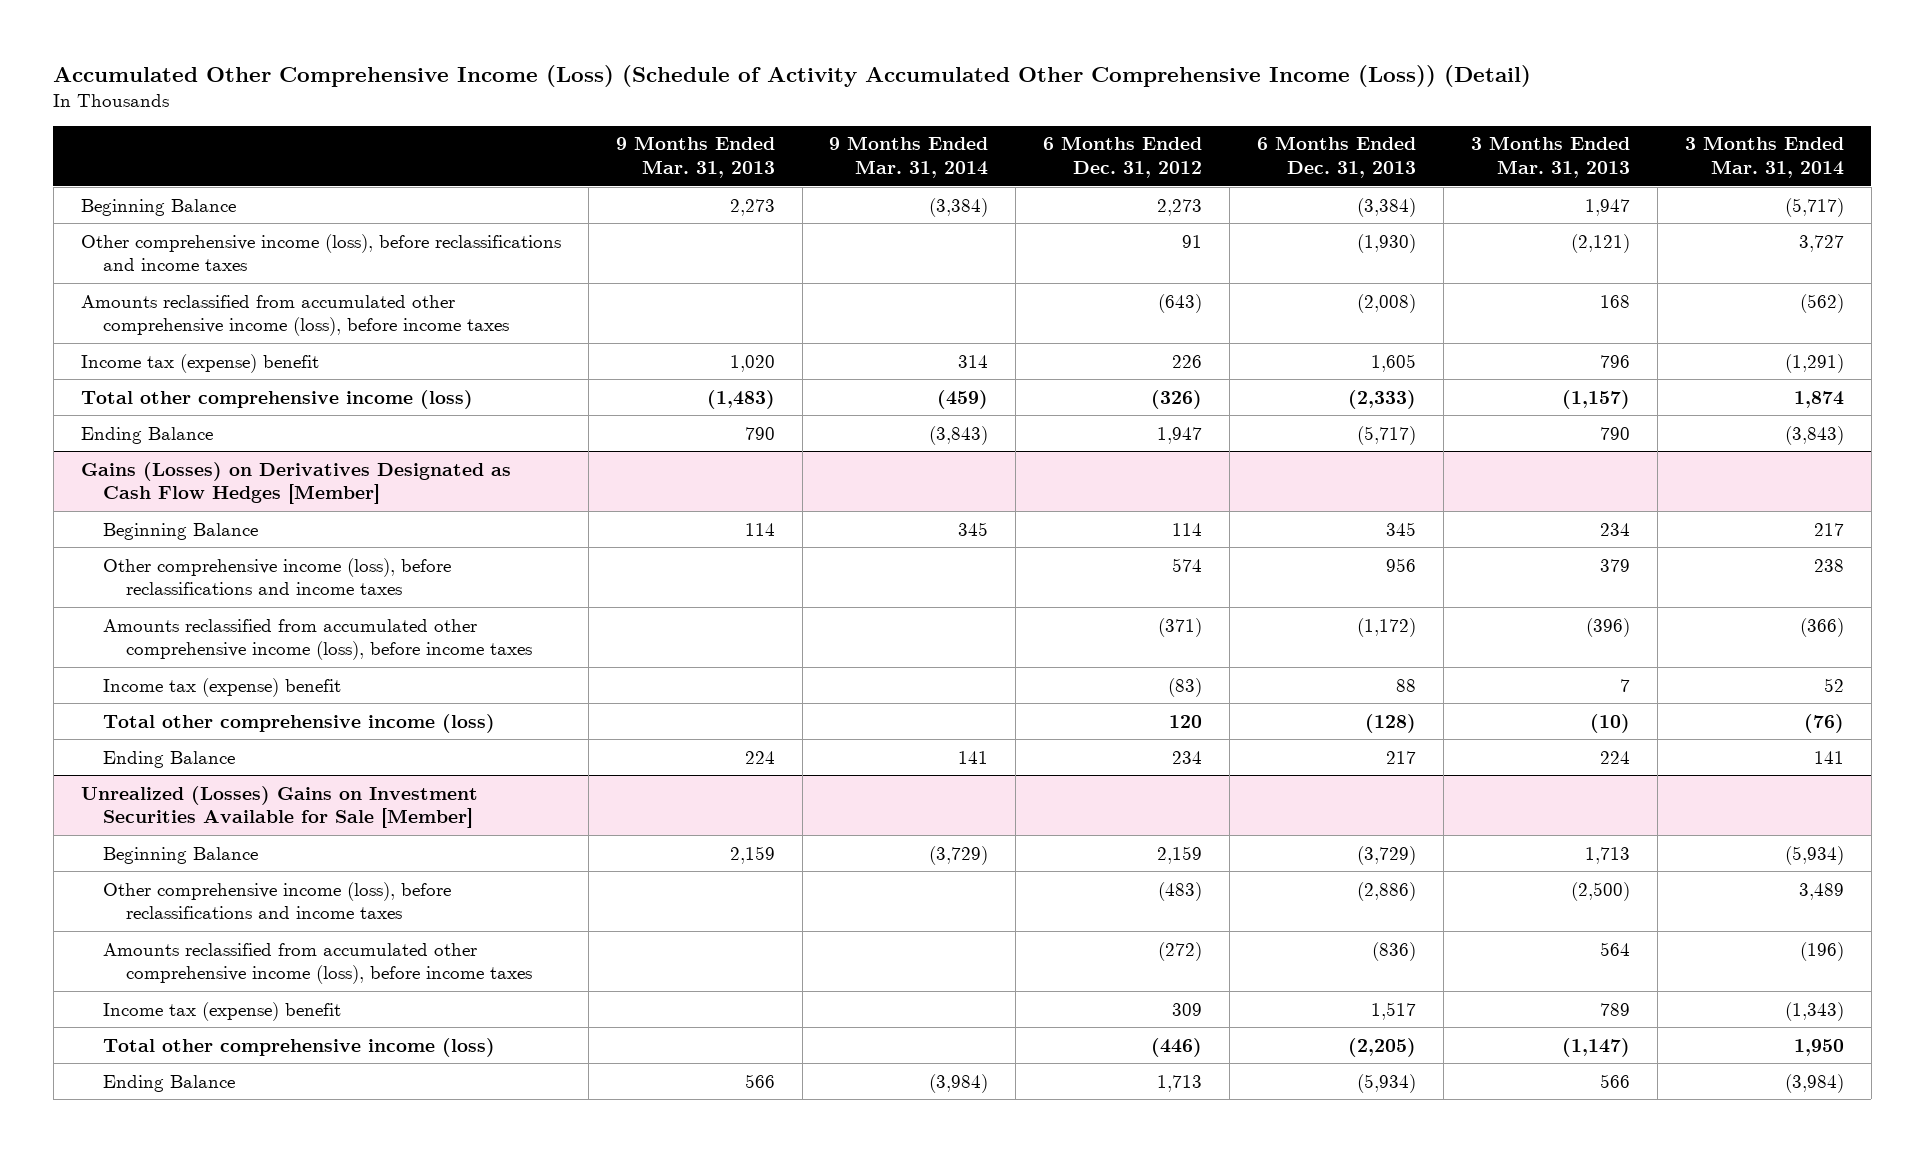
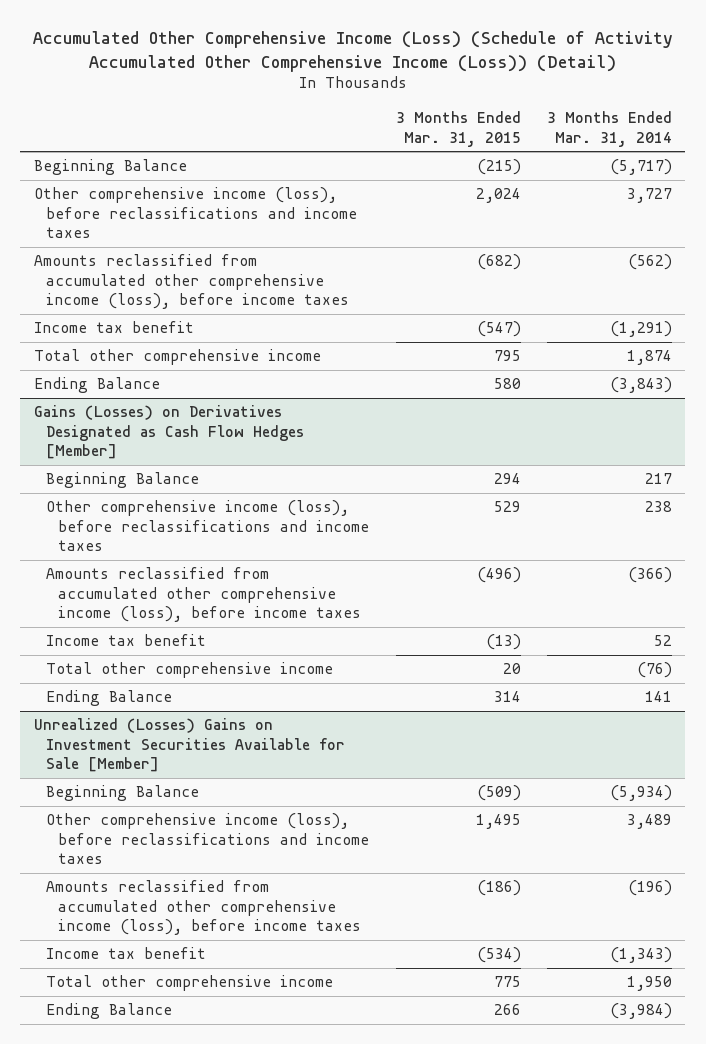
- | 9 Months Ended Mar. 31, 2013 | 9 Months Ended Mar. 31, 2014 | 6 Months Ended Dec. 31, 2012 | 6 Months Ended Dec. 31, 2013 | 3 Months Ended Mar. 31, 2013 | 3 Months Ended Mar. 31, 2014
+ | 3 Months Ended Mar. 31, 2015 | 3 Months Ended Mar. 31, 2014
- Income tax (expense) benefit | 1,020 | 314 | 226 | 1,605 | 796 | (1,291)
- Total other comprehensive income (loss) | (1,483) | (459) | (326) | (2,333) | (1,157) | 1,874
+ Income tax benefit | (547) | (1,291)
+ Total other comprehensive income | 795 | 1,874
@ Gains (Losses) on Derivatives Designated as Cash Flow Hedges [Member]
- Income tax (expense) benefit | | | (83) | 88 | 7 | 52
- Total other comprehensive income (loss) | | | 120 | (128) | (10) | (76)
+ Income tax benefit | (13) | 52
+ Total other comprehensive income | 20 | (76)
@ Unrealized (Losses) Gains on Investment Securities Available for Sale [Member]
- Income tax (expense) benefit | | | 309 | 1,517 | 789 | (1,343)
- Total other comprehensive income (loss) | | | (446) | (2,205) | (1,147) | 1,950
+ Income tax benefit | (534) | (1,343)
+ Total other comprehensive income | 775 | 1,950

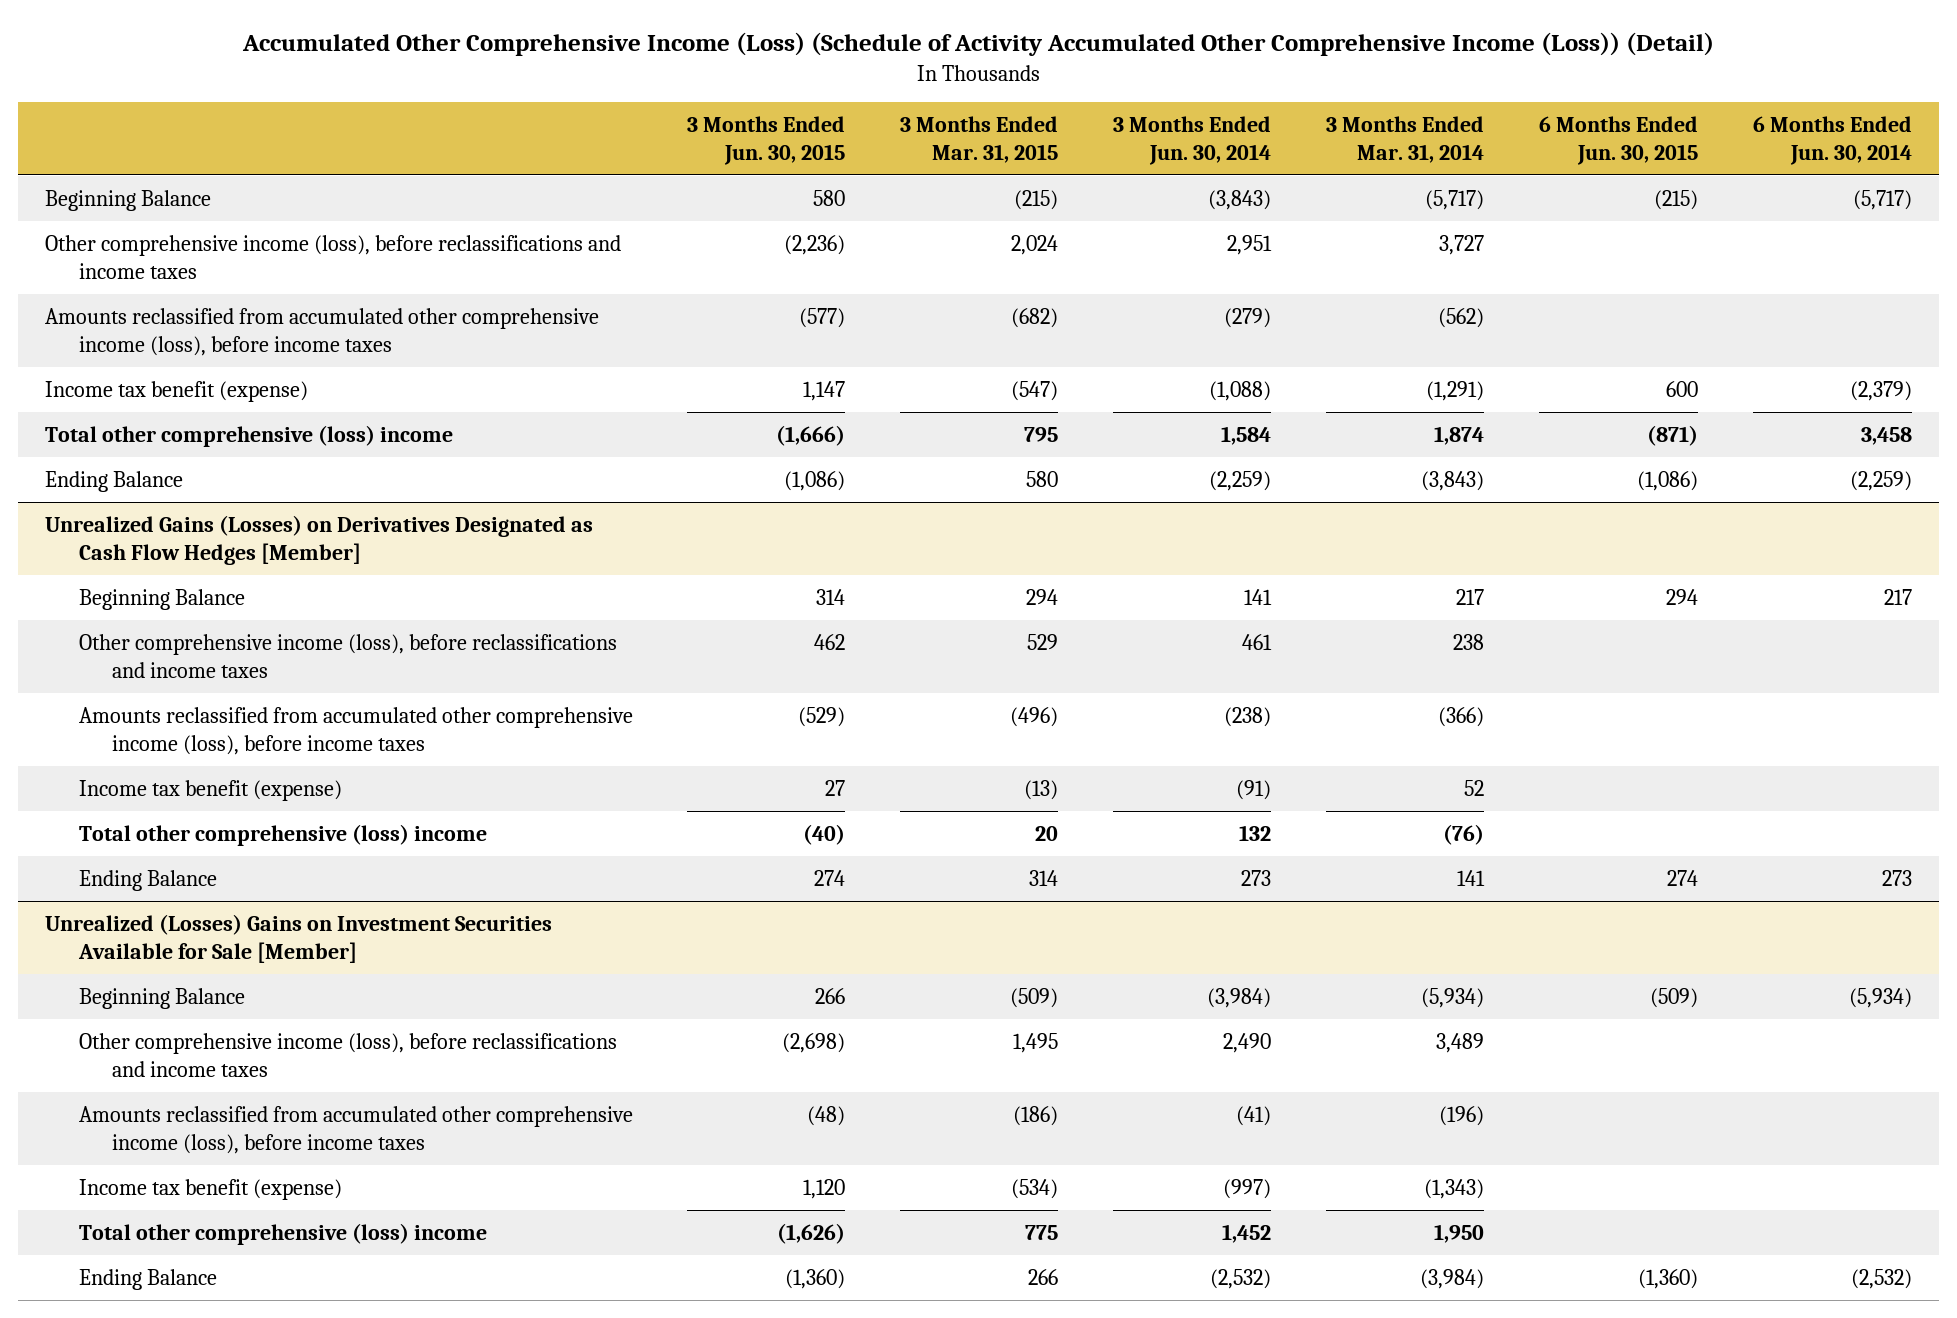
- | 3 Months Ended Mar. 31, 2015 | 3 Months Ended Mar. 31, 2014
+ | 3 Months Ended Jun. 30, 2015 | 3 Months Ended Mar. 31, 2015 | 3 Months Ended Jun. 30, 2014 | 3 Months Ended Mar. 31, 2014 | 6 Months Ended Jun. 30, 2015 | 6 Months Ended Jun. 30, 2014
- Income tax benefit | (547) | (1,291)
- Total other comprehensive income | 795 | 1,874
+ Income tax benefit (expense) | 1,147 | (547) | (1,088) | (1,291) | 600 | (2,379)
+ Total other comprehensive (loss) income | (1,666) | 795 | 1,584 | 1,874 | (871) | 3,458
- Gains (Losses) on Derivatives Designated as Cash Flow Hedges [Member]
+ Unrealized Gains (Losses) on Derivatives Designated as Cash Flow Hedges [Member]
- Income tax benefit | (13) | 52
- Total other comprehensive income | 20 | (76)
+ Income tax benefit (expense) | 27 | (13) | (91) | 52 | |
+ Total other comprehensive (loss) income | (40) | 20 | 132 | (76) | |
@ Unrealized (Losses) Gains on Investment Securities Available for Sale [Member]
- Income tax benefit | (534) | (1,343)
- Total other comprehensive income | 775 | 1,950
+ Income tax benefit (expense) | 1,120 | (534) | (997) | (1,343) | |
+ Total other comprehensive (loss) income | (1,626) | 775 | 1,452 | 1,950 | |

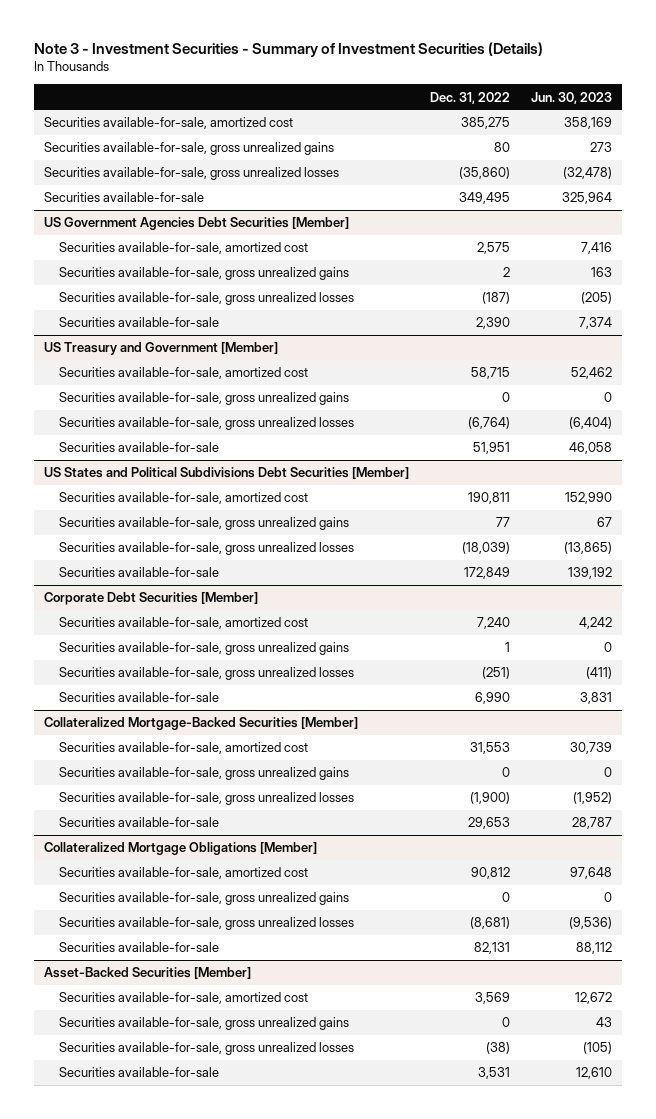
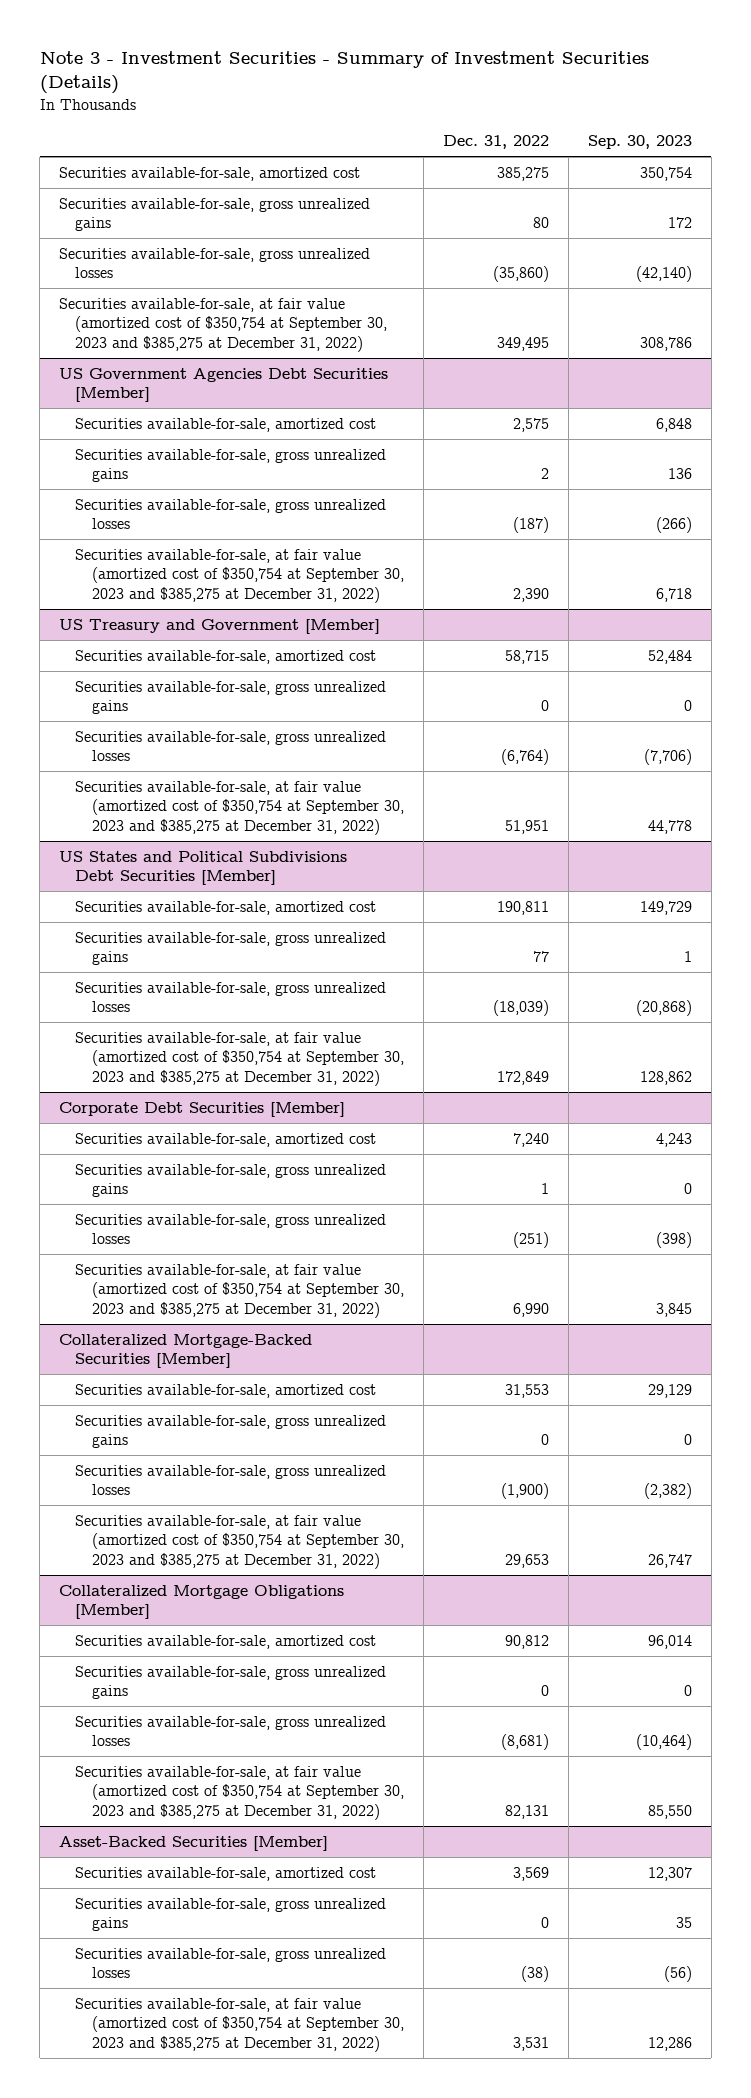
- | Dec. 31, 2022 | Jun. 30, 2023
+ | Dec. 31, 2022 | Sep. 30, 2023
- Securities available-for-sale | 349,495 | 325,964
+ Securities available-for-sale, at fair value (amortized cost of $350,754 at September 30, 2023 and $385,275 at December 31, 2022) | 349,495 | 308,786
@ US Government Agencies Debt Securities [Member]
- Securities available-for-sale | 2,390 | 7,374
+ Securities available-for-sale, at fair value (amortized cost of $350,754 at September 30, 2023 and $385,275 at December 31, 2022) | 2,390 | 6,718
@ US Treasury and Government [Member]
- Securities available-for-sale | 51,951 | 46,058
+ Securities available-for-sale, at fair value (amortized cost of $350,754 at September 30, 2023 and $385,275 at December 31, 2022) | 51,951 | 44,778
@ US States and Political Subdivisions Debt Securities [Member]
- Securities available-for-sale | 172,849 | 139,192
+ Securities available-for-sale, at fair value (amortized cost of $350,754 at September 30, 2023 and $385,275 at December 31, 2022) | 172,849 | 128,862
@ Corporate Debt Securities [Member]
- Securities available-for-sale | 6,990 | 3,831
+ Securities available-for-sale, at fair value (amortized cost of $350,754 at September 30, 2023 and $385,275 at December 31, 2022) | 6,990 | 3,845
@ Collateralized Mortgage-Backed Securities [Member]
- Securities available-for-sale | 29,653 | 28,787
+ Securities available-for-sale, at fair value (amortized cost of $350,754 at September 30, 2023 and $385,275 at December 31, 2022) | 29,653 | 26,747
@ Collateralized Mortgage Obligations [Member]
- Securities available-for-sale | 82,131 | 88,112
+ Securities available-for-sale, at fair value (amortized cost of $350,754 at September 30, 2023 and $385,275 at December 31, 2022) | 82,131 | 85,550
@ Asset-Backed Securities [Member]
- Securities available-for-sale | 3,531 | 12,610
+ Securities available-for-sale, at fair value (amortized cost of $350,754 at September 30, 2023 and $385,275 at December 31, 2022) | 3,531 | 12,286

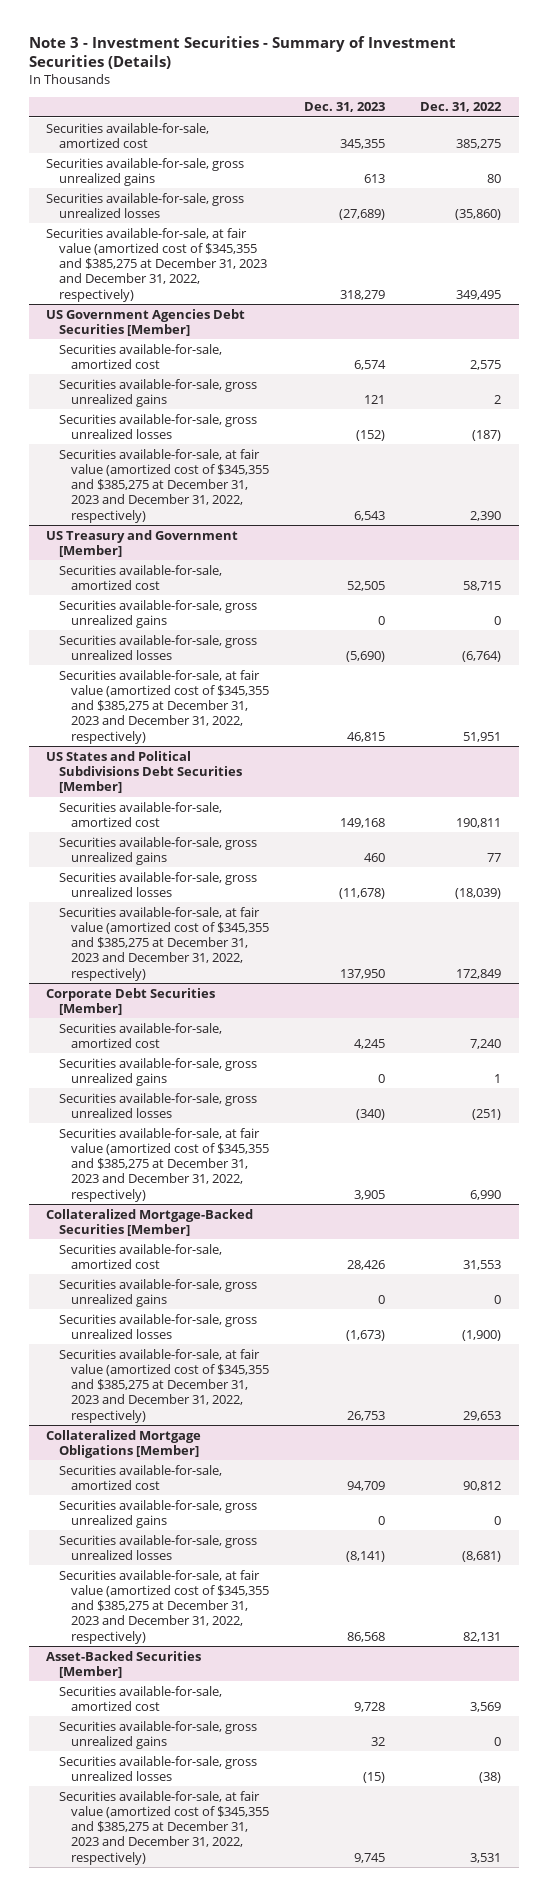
- | Dec. 31, 2022 | Sep. 30, 2023
+ | Dec. 31, 2023 | Dec. 31, 2022
- Securities available-for-sale, at fair value (amortized cost of $350,754 at September 30, 2023 and $385,275 at December 31, 2022) | 349,495 | 308,786
+ Securities available-for-sale, at fair value (amortized cost of $345,355 and $385,275 at December 31, 2023 and December 31, 2022, respectively) | 318,279 | 349,495
@ US Government Agencies Debt Securities [Member]
- Securities available-for-sale, at fair value (amortized cost of $350,754 at September 30, 2023 and $385,275 at December 31, 2022) | 2,390 | 6,718
+ Securities available-for-sale, at fair value (amortized cost of $345,355 and $385,275 at December 31, 2023 and December 31, 2022, respectively) | 6,543 | 2,390
@ US Treasury and Government [Member]
- Securities available-for-sale, at fair value (amortized cost of $350,754 at September 30, 2023 and $385,275 at December 31, 2022) | 51,951 | 44,778
+ Securities available-for-sale, at fair value (amortized cost of $345,355 and $385,275 at December 31, 2023 and December 31, 2022, respectively) | 46,815 | 51,951
@ US States and Political Subdivisions Debt Securities [Member]
- Securities available-for-sale, at fair value (amortized cost of $350,754 at September 30, 2023 and $385,275 at December 31, 2022) | 172,849 | 128,862
+ Securities available-for-sale, at fair value (amortized cost of $345,355 and $385,275 at December 31, 2023 and December 31, 2022, respectively) | 137,950 | 172,849
@ Corporate Debt Securities [Member]
- Securities available-for-sale, at fair value (amortized cost of $350,754 at September 30, 2023 and $385,275 at December 31, 2022) | 6,990 | 3,845
+ Securities available-for-sale, at fair value (amortized cost of $345,355 and $385,275 at December 31, 2023 and December 31, 2022, respectively) | 3,905 | 6,990
@ Collateralized Mortgage-Backed Securities [Member]
- Securities available-for-sale, at fair value (amortized cost of $350,754 at September 30, 2023 and $385,275 at December 31, 2022) | 29,653 | 26,747
+ Securities available-for-sale, at fair value (amortized cost of $345,355 and $385,275 at December 31, 2023 and December 31, 2022, respectively) | 26,753 | 29,653
@ Collateralized Mortgage Obligations [Member]
- Securities available-for-sale, at fair value (amortized cost of $350,754 at September 30, 2023 and $385,275 at December 31, 2022) | 82,131 | 85,550
+ Securities available-for-sale, at fair value (amortized cost of $345,355 and $385,275 at December 31, 2023 and December 31, 2022, respectively) | 86,568 | 82,131
@ Asset-Backed Securities [Member]
- Securities available-for-sale, at fair value (amortized cost of $350,754 at September 30, 2023 and $385,275 at December 31, 2022) | 3,531 | 12,286
+ Securities available-for-sale, at fair value (amortized cost of $345,355 and $385,275 at December 31, 2023 and December 31, 2022, respectively) | 9,745 | 3,531

